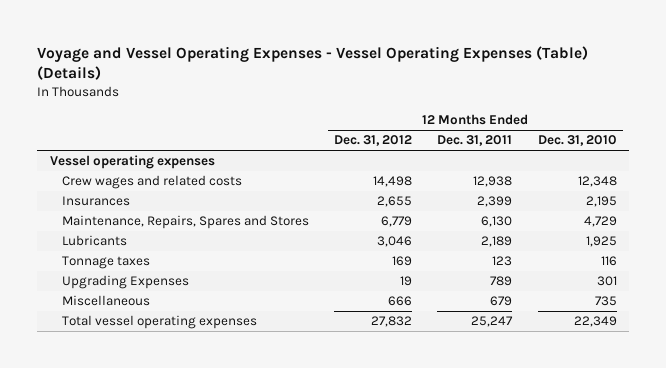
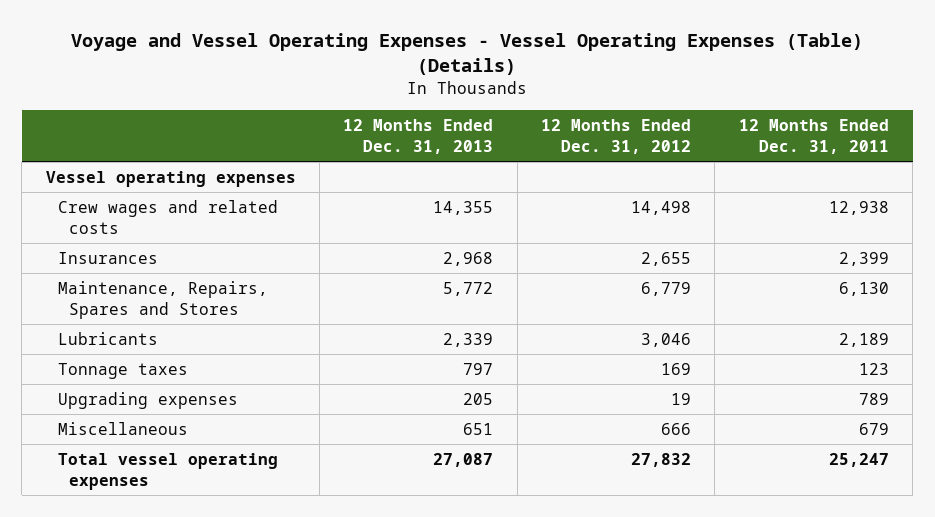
- | 12 Months Ended Dec. 31, 2012 | 12 Months Ended Dec. 31, 2011 | 12 Months Ended Dec. 31, 2010
+ | 12 Months Ended Dec. 31, 2013 | 12 Months Ended Dec. 31, 2012 | 12 Months Ended Dec. 31, 2011
- Upgrading Expenses | 19 | 789 | 301
+ Upgrading expenses | 205 | 19 | 789

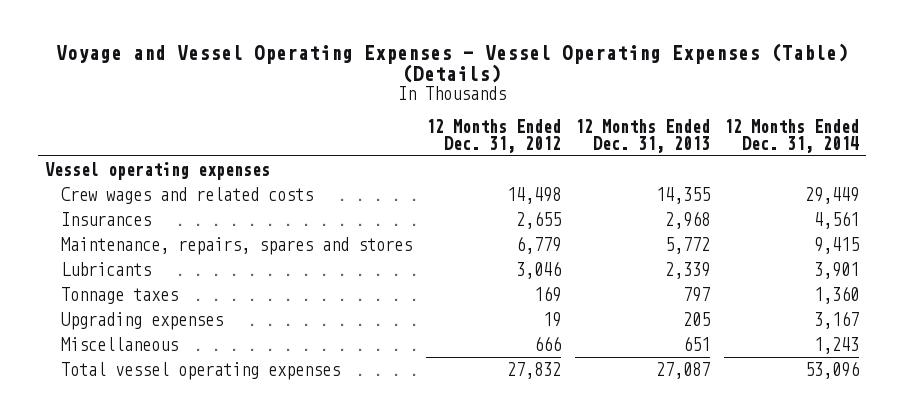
- | 12 Months Ended Dec. 31, 2013 | 12 Months Ended Dec. 31, 2012 | 12 Months Ended Dec. 31, 2011
+ | 12 Months Ended Dec. 31, 2012 | 12 Months Ended Dec. 31, 2013 | 12 Months Ended Dec. 31, 2014
- Maintenance, Repairs, Spares and Stores | 5,772 | 6,779 | 6,130
+ Maintenance, repairs, spares and stores | 6,779 | 5,772 | 9,415

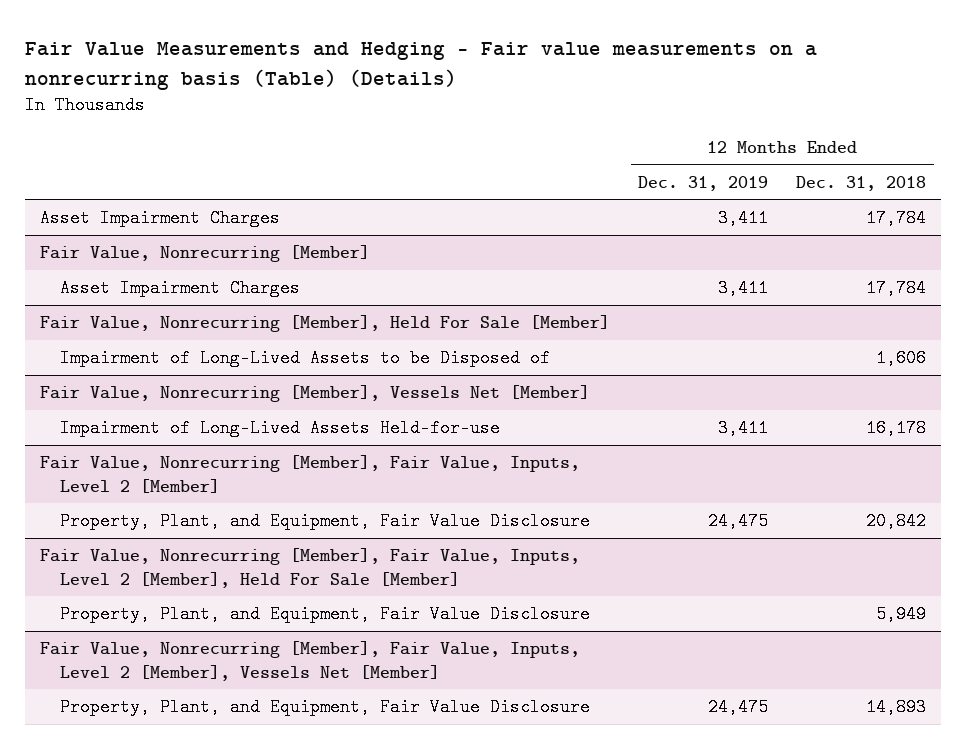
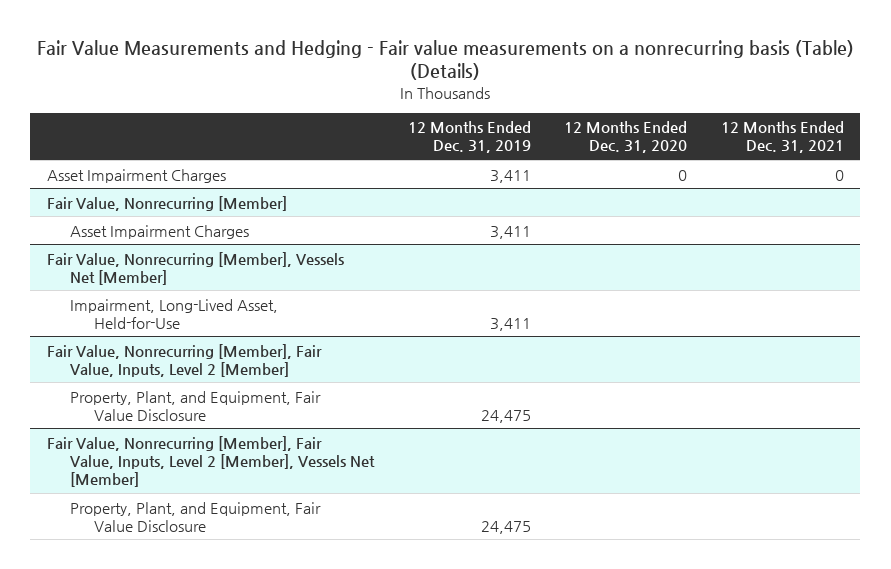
- | 12 Months Ended Dec. 31, 2019 | 12 Months Ended Dec. 31, 2018
+ | 12 Months Ended Dec. 31, 2019 | 12 Months Ended Dec. 31, 2020 | 12 Months Ended Dec. 31, 2021
- Fair Value, Nonrecurring [Member], Held For Sale [Member]
- Impairment of Long-Lived Assets to be Disposed of | | 1,606
@ Fair Value, Nonrecurring [Member], Vessels Net [Member]
- Impairment of Long-Lived Assets Held-for-use | 3,411 | 16,178
+ Impairment, Long-Lived Asset, Held-for-Use | 3,411 | |
- Fair Value, Nonrecurring [Member], Fair Value, Inputs, Level 2 [Member], Held For Sale [Member]
- Property, Plant, and Equipment, Fair Value Disclosure | | 5,949

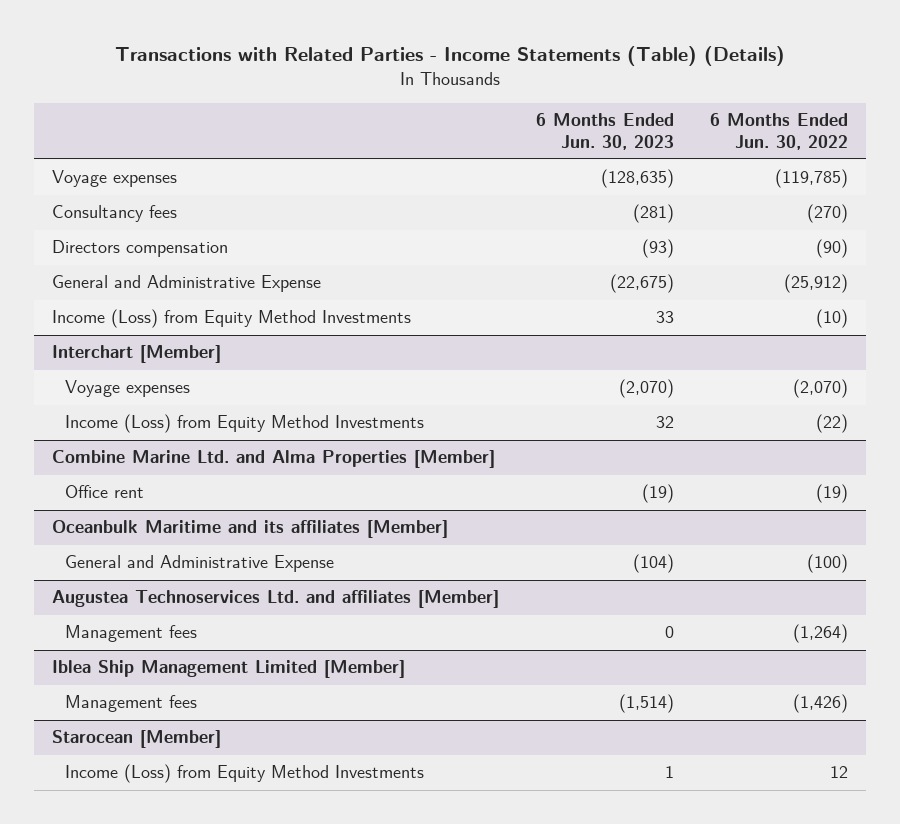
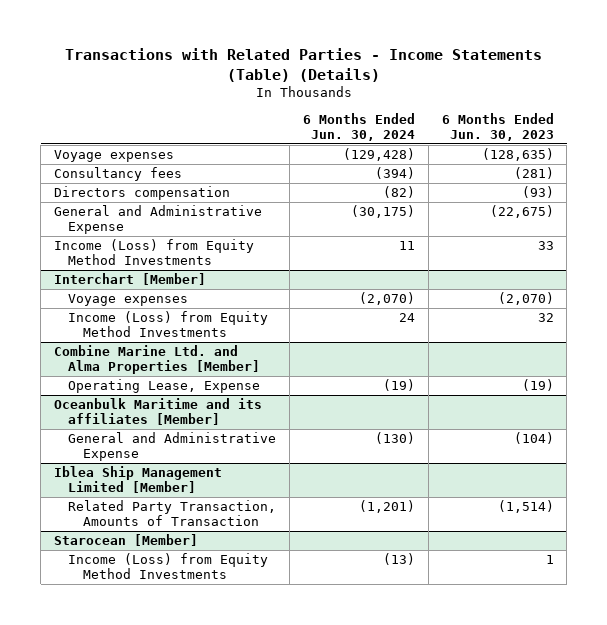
- | 6 Months Ended Jun. 30, 2023 | 6 Months Ended Jun. 30, 2022
+ | 6 Months Ended Jun. 30, 2024 | 6 Months Ended Jun. 30, 2023
@ Combine Marine Ltd. and Alma Properties [Member]
- Office rent | (19) | (19)
+ Operating Lease, Expense | (19) | (19)
- Augustea Technoservices Ltd. and affiliates [Member]
- Management fees | 0 | (1,264)
@ Iblea Ship Management Limited [Member]
- Management fees | (1,514) | (1,426)
+ Related Party Transaction, Amounts of Transaction | (1,201) | (1,514)

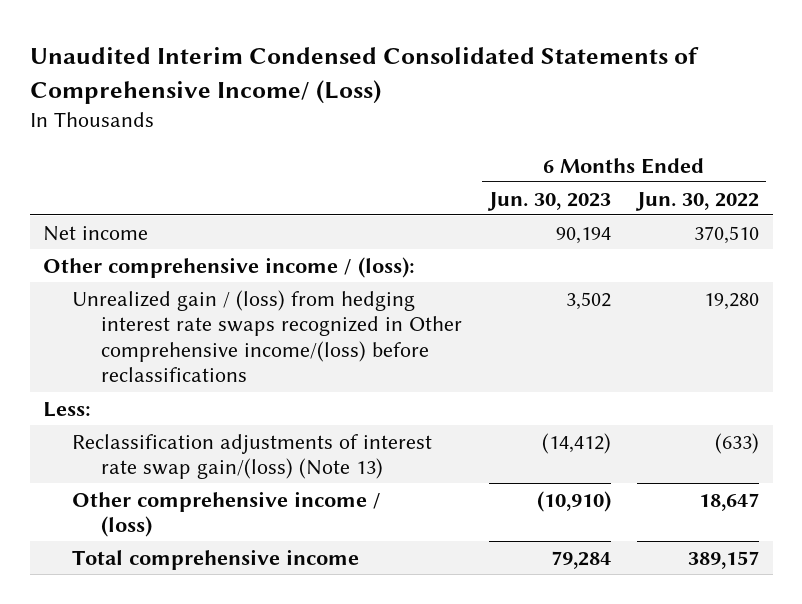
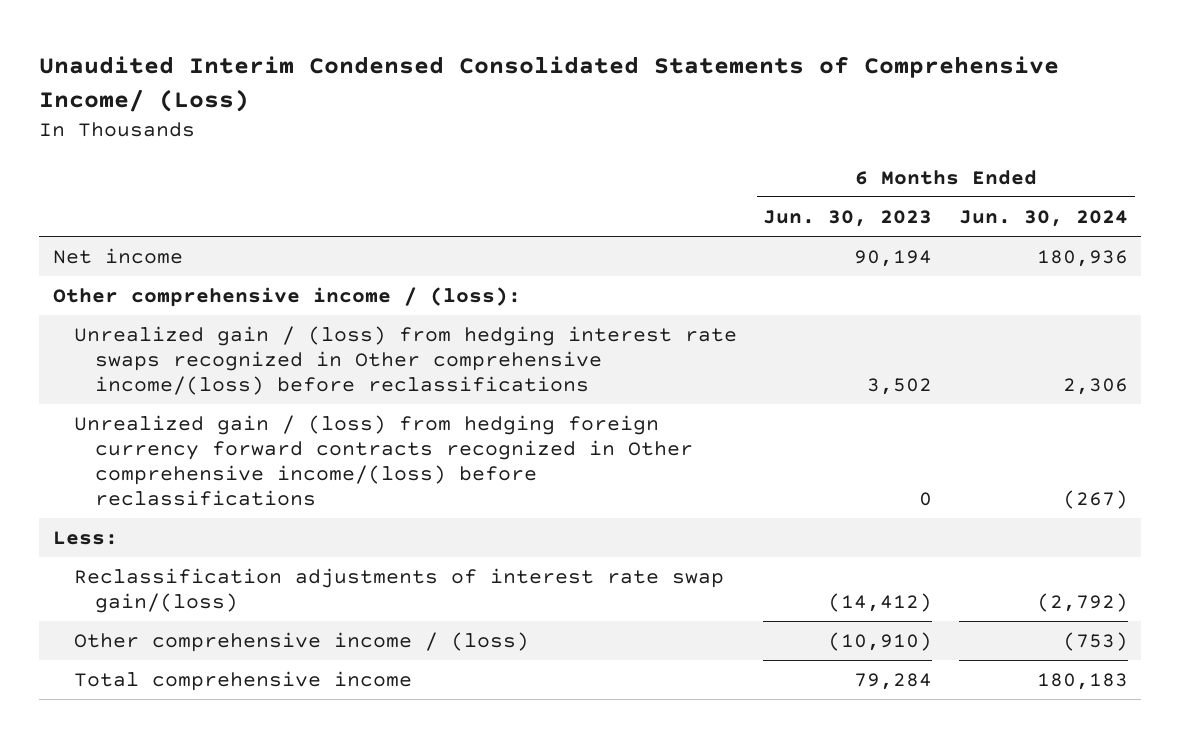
- | 6 Months Ended Jun. 30, 2023 | 6 Months Ended Jun. 30, 2022
+ | 6 Months Ended Jun. 30, 2023 | 6 Months Ended Jun. 30, 2024
+ Unrealized gain / (loss) from hedging foreign currency forward contracts recognized in Other comprehensive income/(loss) before reclassifications | 0 | (267)
- Reclassification adjustments of interest rate swap gain/(loss) (Note 13) | (14,412) | (633)
+ Reclassification adjustments of interest rate swap gain/(loss) | (14,412) | (2,792)

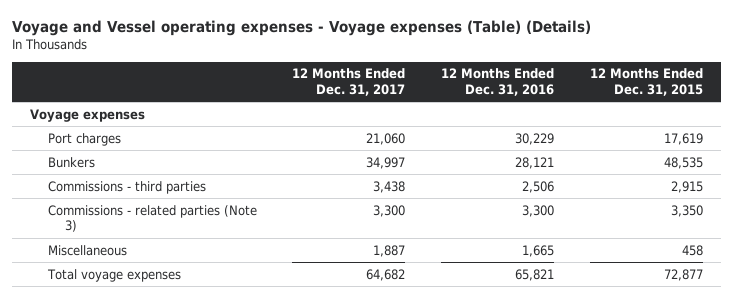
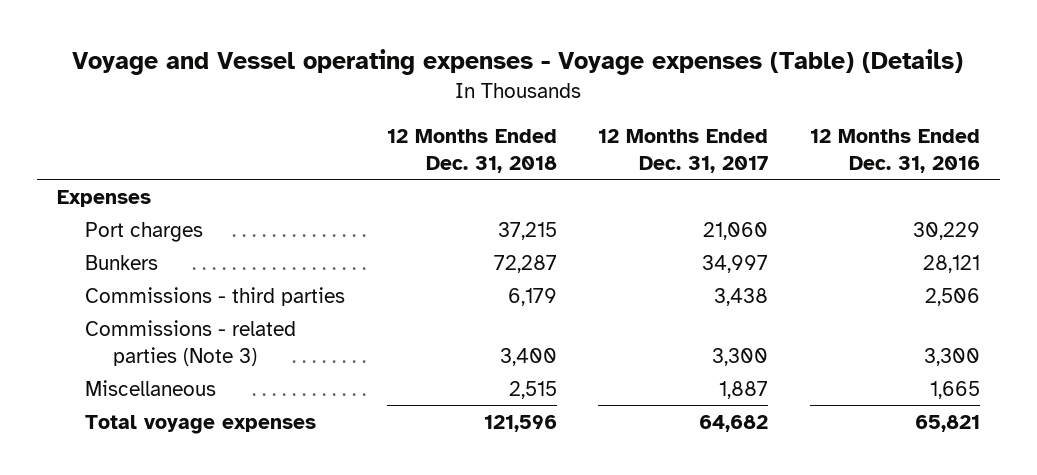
- | 12 Months Ended Dec. 31, 2017 | 12 Months Ended Dec. 31, 2016 | 12 Months Ended Dec. 31, 2015
+ | 12 Months Ended Dec. 31, 2018 | 12 Months Ended Dec. 31, 2017 | 12 Months Ended Dec. 31, 2016
- Voyage expenses
+ Expenses

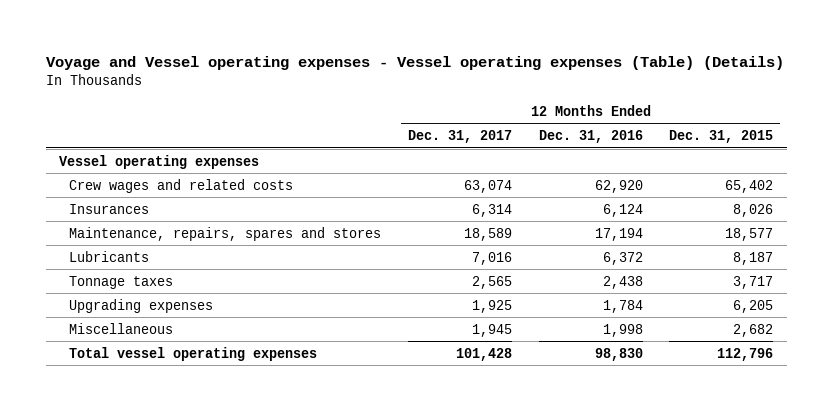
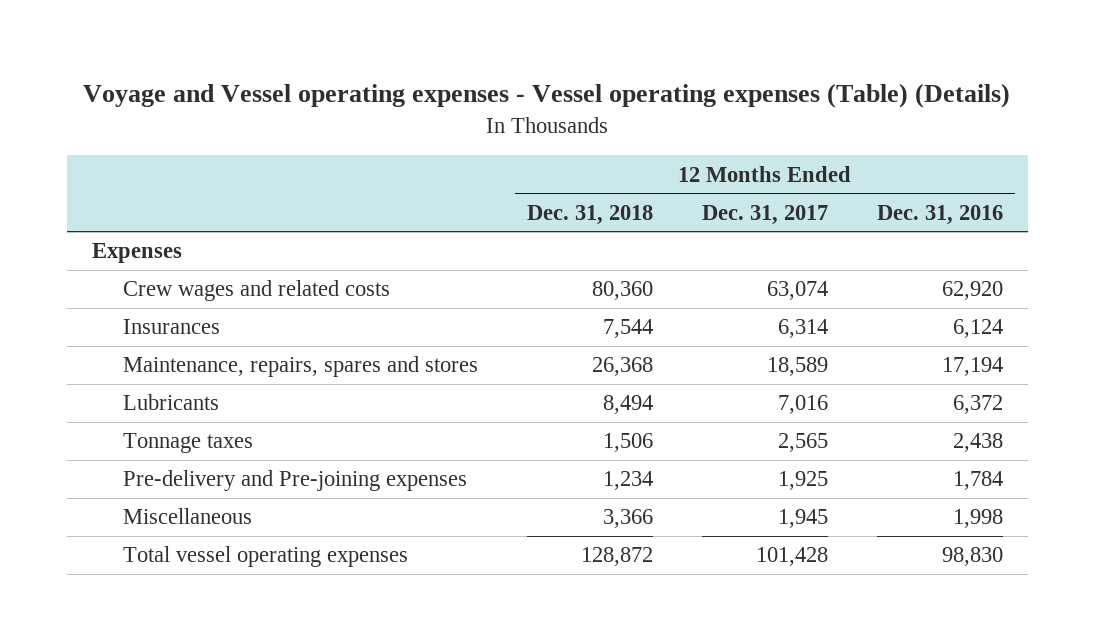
- | 12 Months Ended Dec. 31, 2017 | 12 Months Ended Dec. 31, 2016 | 12 Months Ended Dec. 31, 2015
+ | 12 Months Ended Dec. 31, 2018 | 12 Months Ended Dec. 31, 2017 | 12 Months Ended Dec. 31, 2016
- Vessel operating expenses
+ Expenses
- Upgrading expenses | 1,925 | 1,784 | 6,205
+ Pre-delivery and Pre-joining expenses | 1,234 | 1,925 | 1,784

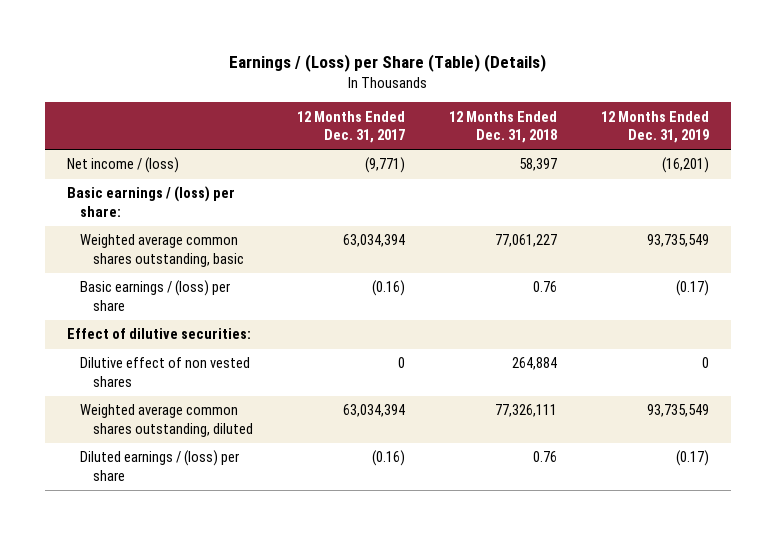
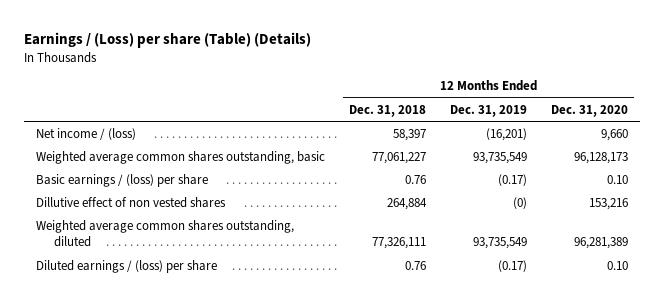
- Earnings / (Loss) per Share (Table) (Details)
+ Earnings / (Loss) per share (Table) (Details)
- | 12 Months Ended Dec. 31, 2017 | 12 Months Ended Dec. 31, 2018 | 12 Months Ended Dec. 31, 2019
+ | 12 Months Ended Dec. 31, 2018 | 12 Months Ended Dec. 31, 2019 | 12 Months Ended Dec. 31, 2020
- Basic earnings / (loss) per share:
- Effect of dilutive securities:
- Dilutive effect of non vested shares | 0 | 264,884 | 0
+ Dillutive effect of non vested shares | 264,884 | (0) | 153,216

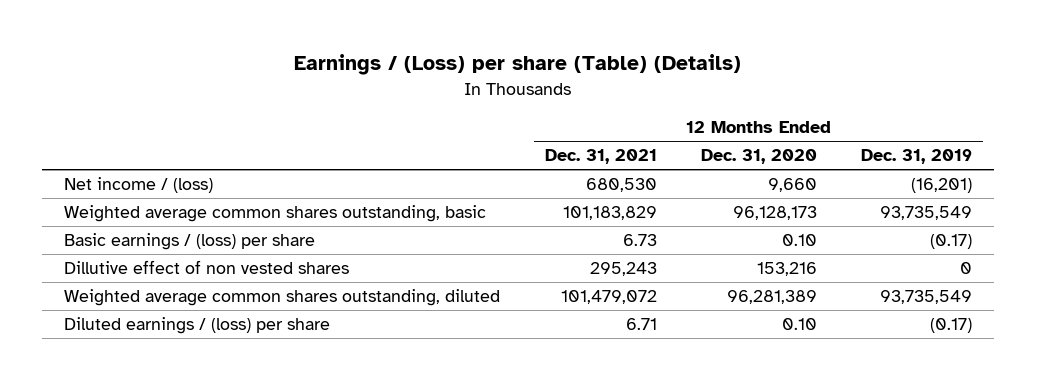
- | 12 Months Ended Dec. 31, 2018 | 12 Months Ended Dec. 31, 2019 | 12 Months Ended Dec. 31, 2020
+ | 12 Months Ended Dec. 31, 2021 | 12 Months Ended Dec. 31, 2020 | 12 Months Ended Dec. 31, 2019
- Dillutive effect of non vested shares | 264,884 | (0) | 153,216
+ Dillutive effect of non vested shares | 295,243 | 153,216 | 0

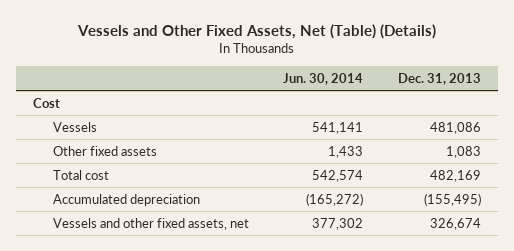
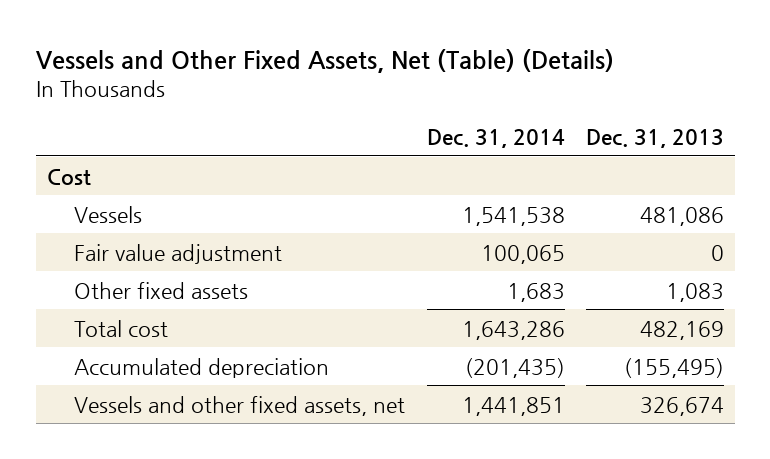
- | Jun. 30, 2014 | Dec. 31, 2013
+ | Dec. 31, 2014 | Dec. 31, 2013
+ Fair value adjustment | 100,065 | 0

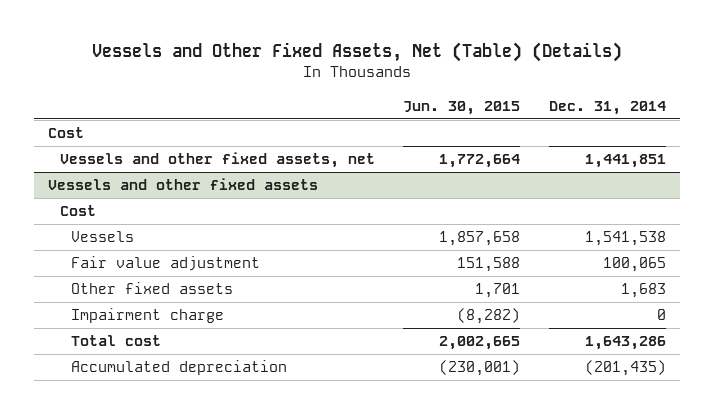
- | Dec. 31, 2014 | Dec. 31, 2013
+ | Jun. 30, 2015 | Dec. 31, 2014
moved up: Vessels and other fixed assets, net | 1,772,664 | 1,441,851
+ Vessels and other fixed assets
+ Cost
+ Impairment charge | (8,282) | 0

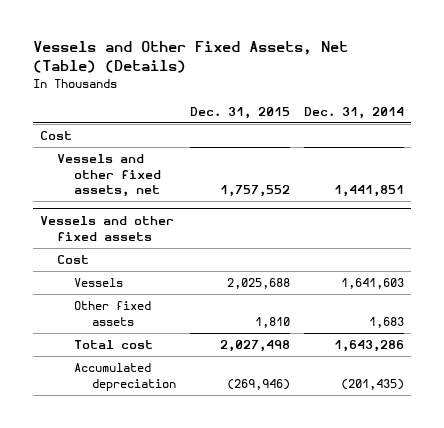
- | Jun. 30, 2015 | Dec. 31, 2014
+ | Dec. 31, 2015 | Dec. 31, 2014
@ Vessels and other fixed assets
- Vessels | 1,857,658 | 1,541,538
- Fair value adjustment | 151,588 | 100,065
+ Vessels | 2,025,688 | 1,641,603
- Impairment charge | (8,282) | 0

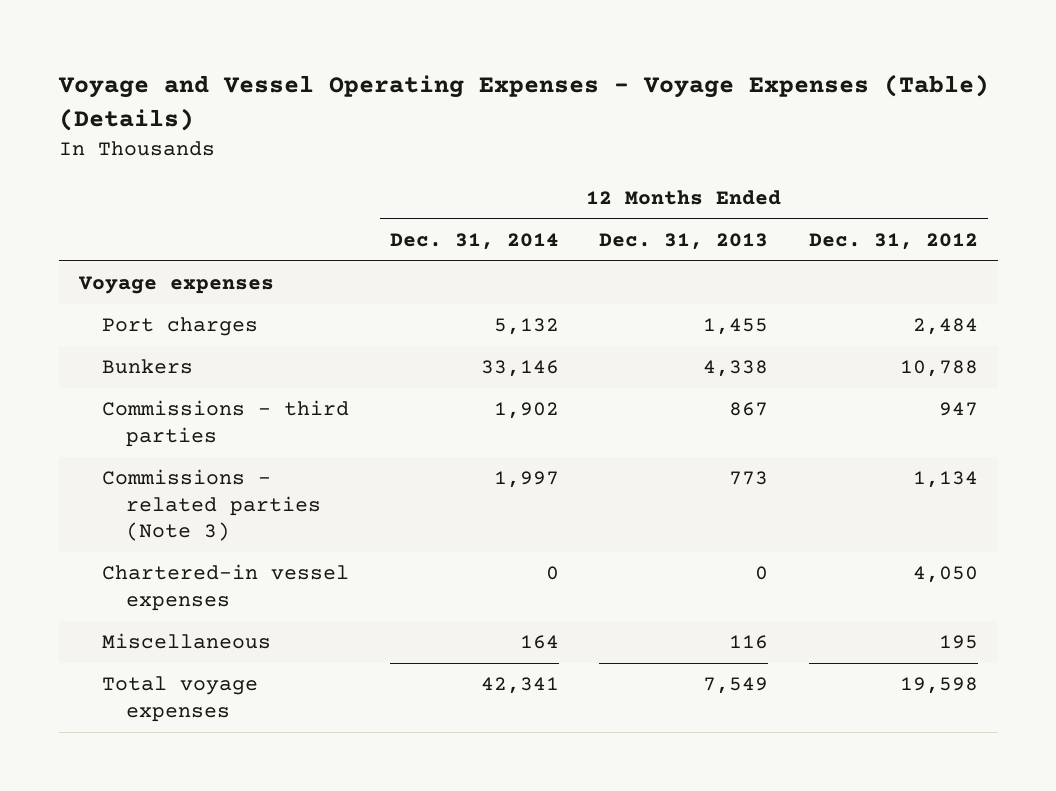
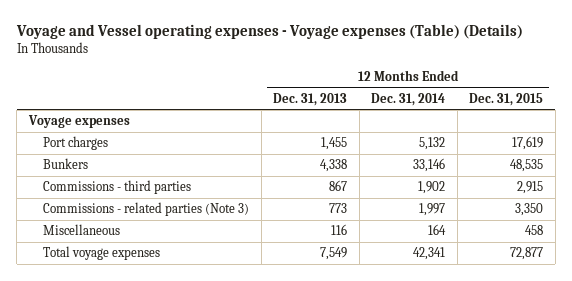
- Voyage and Vessel Operating Expenses - Voyage Expenses (Table) (Details)
+ Voyage and Vessel operating expenses - Voyage expenses (Table) (Details)
- | 12 Months Ended Dec. 31, 2014 | 12 Months Ended Dec. 31, 2013 | 12 Months Ended Dec. 31, 2012
+ | 12 Months Ended Dec. 31, 2013 | 12 Months Ended Dec. 31, 2014 | 12 Months Ended Dec. 31, 2015
- Chartered-in vessel expenses | 0 | 0 | 4,050

